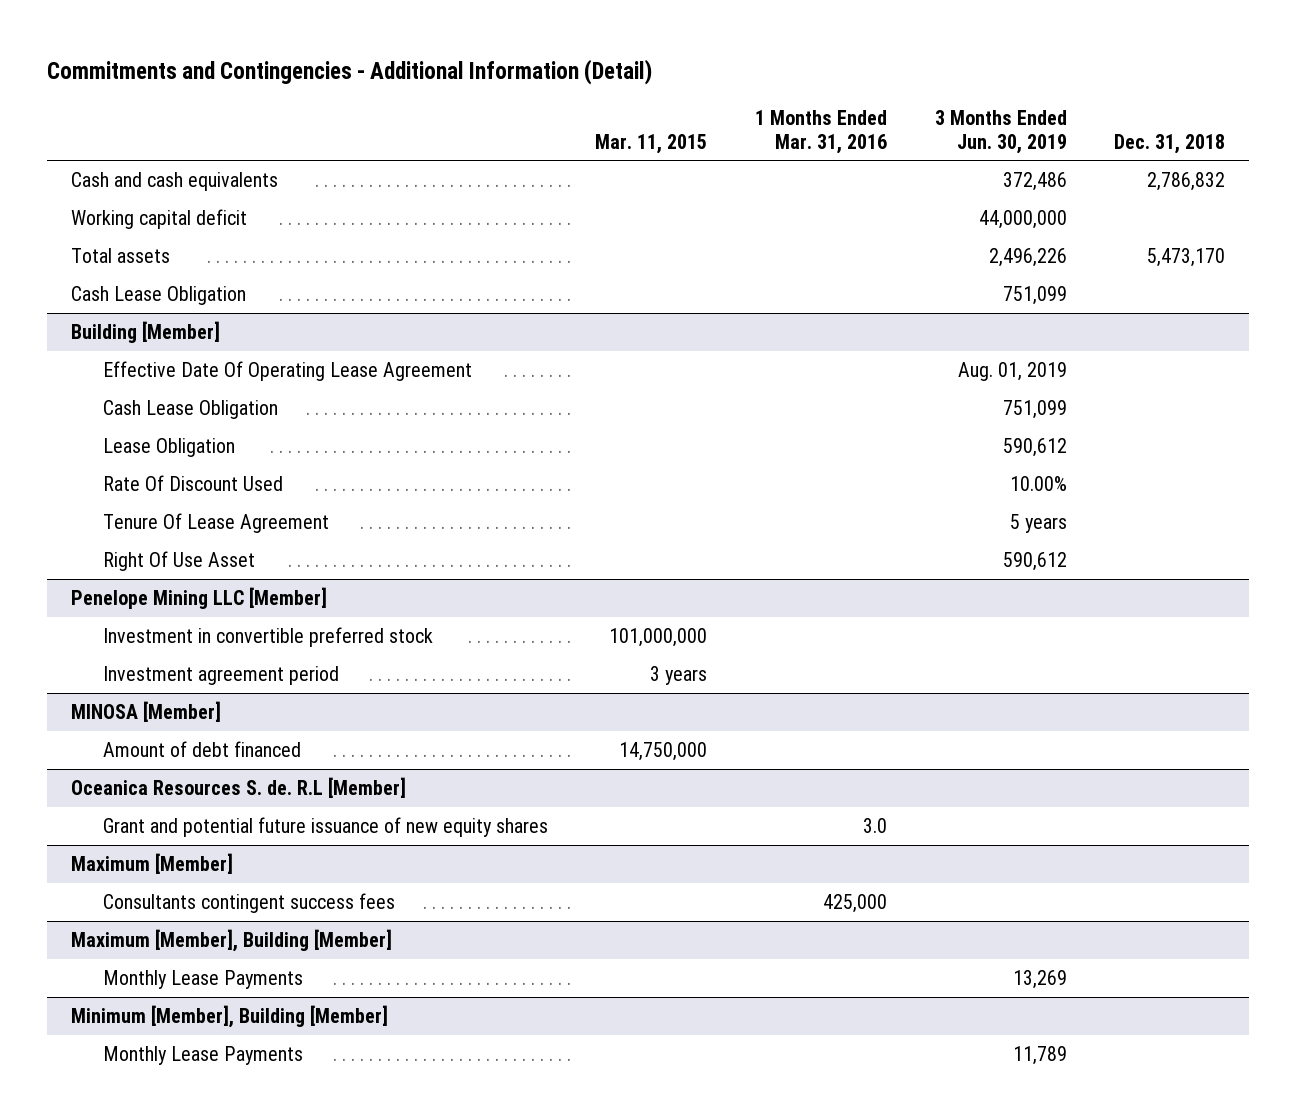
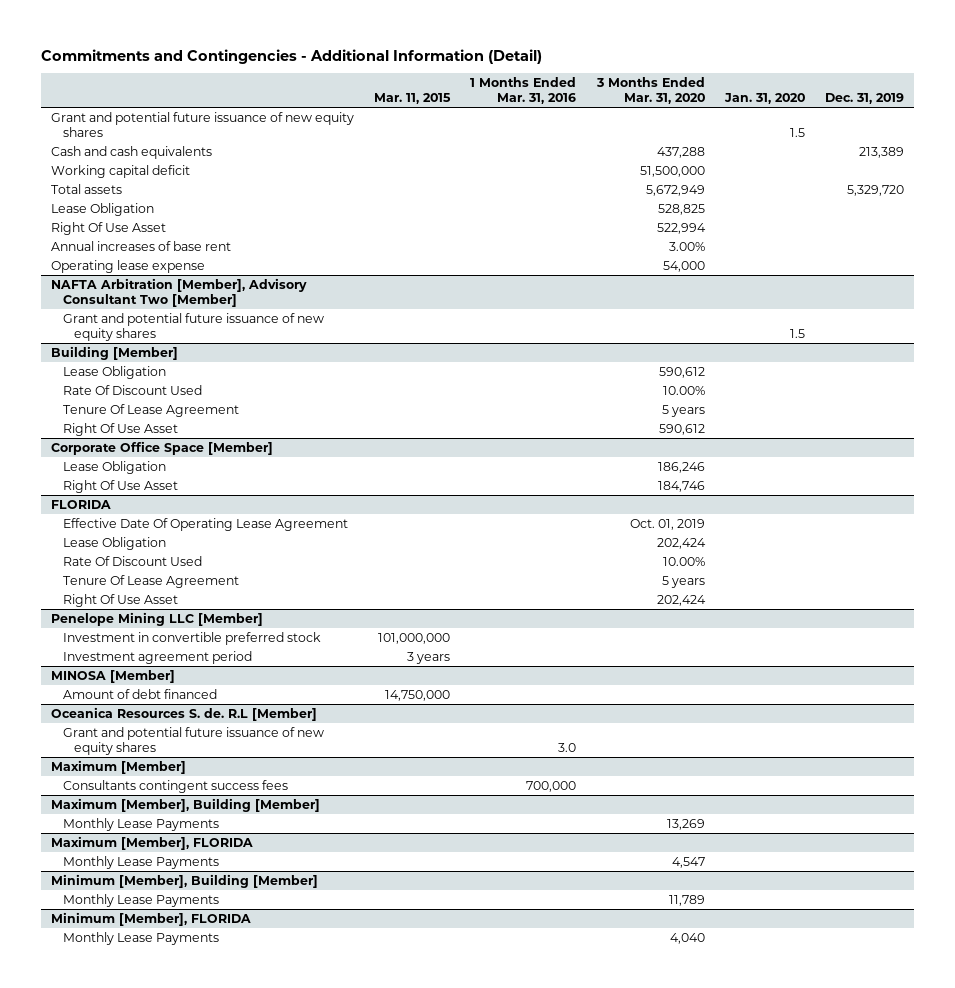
- | Mar. 11, 2015 | 1 Months Ended Mar. 31, 2016 | 3 Months Ended Jun. 30, 2019 | Dec. 31, 2018
+ | Mar. 11, 2015 | 1 Months Ended Mar. 31, 2016 | 3 Months Ended Mar. 31, 2020 | Jan. 31, 2020 | Dec. 31, 2019
+ Grant and potential future issuance of new equity shares | | | | 1.5 |
- Cash Lease Obligation | | | 751,099 |
+ Lease Obligation | | | 528,825 | |
+ Right Of Use Asset | | | 522,994 | |
+ Annual increases of base rent | | | 3.00% | |
+ Operating lease expense | | | 54,000 | |
+ NAFTA Arbitration [Member], Advisory Consultant Two [Member]
+ Grant and potential future issuance of new equity shares | | | | 1.5 |
@ Building [Member]
- Effective Date Of Operating Lease Agreement | | | Aug. 01, 2019 |
- Cash Lease Obligation | | | 751,099 |
+ Corporate Office Space [Member]
+ Lease Obligation | | | 186,246 | |
+ Right Of Use Asset | | | 184,746 | |
+ FLORIDA
+ Effective Date Of Operating Lease Agreement | | | Oct. 01, 2019 | |
+ Lease Obligation | | | 202,424 | |
+ Rate Of Discount Used | | | 10.00% | |
+ Tenure Of Lease Agreement | | | 5 years | |
+ Right Of Use Asset | | | 202,424 | |
@ Maximum [Member]
- Consultants contingent success fees | | 425,000 | |
+ Consultants contingent success fees | | 700,000 | | |
+ Maximum [Member], FLORIDA
+ Monthly Lease Payments | | | 4,547 | |
+ Minimum [Member], FLORIDA
+ Monthly Lease Payments | | | 4,040 | |

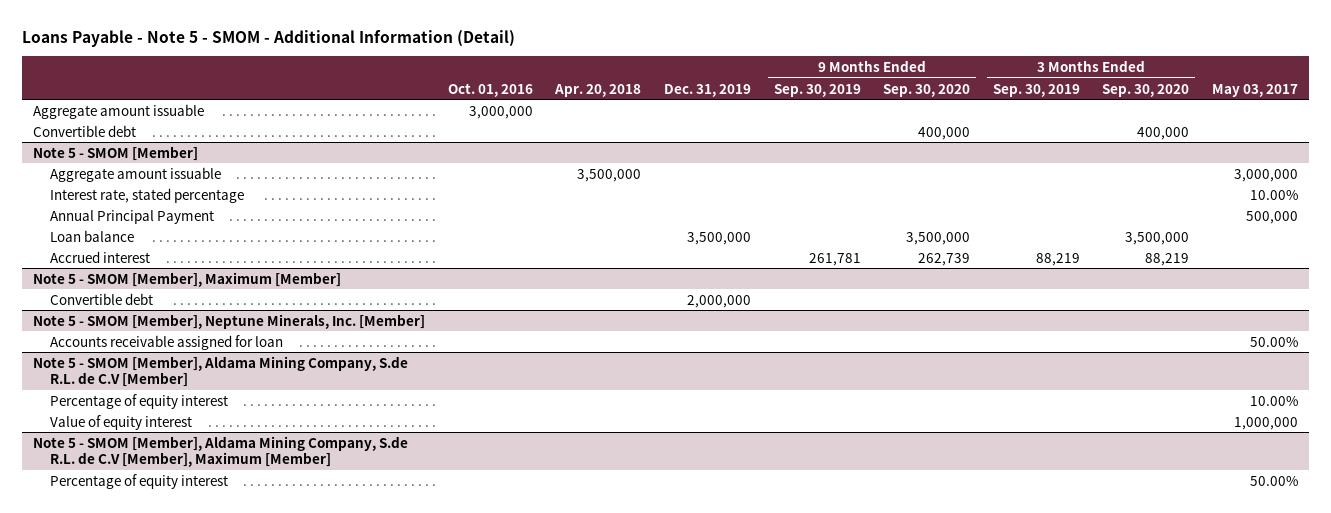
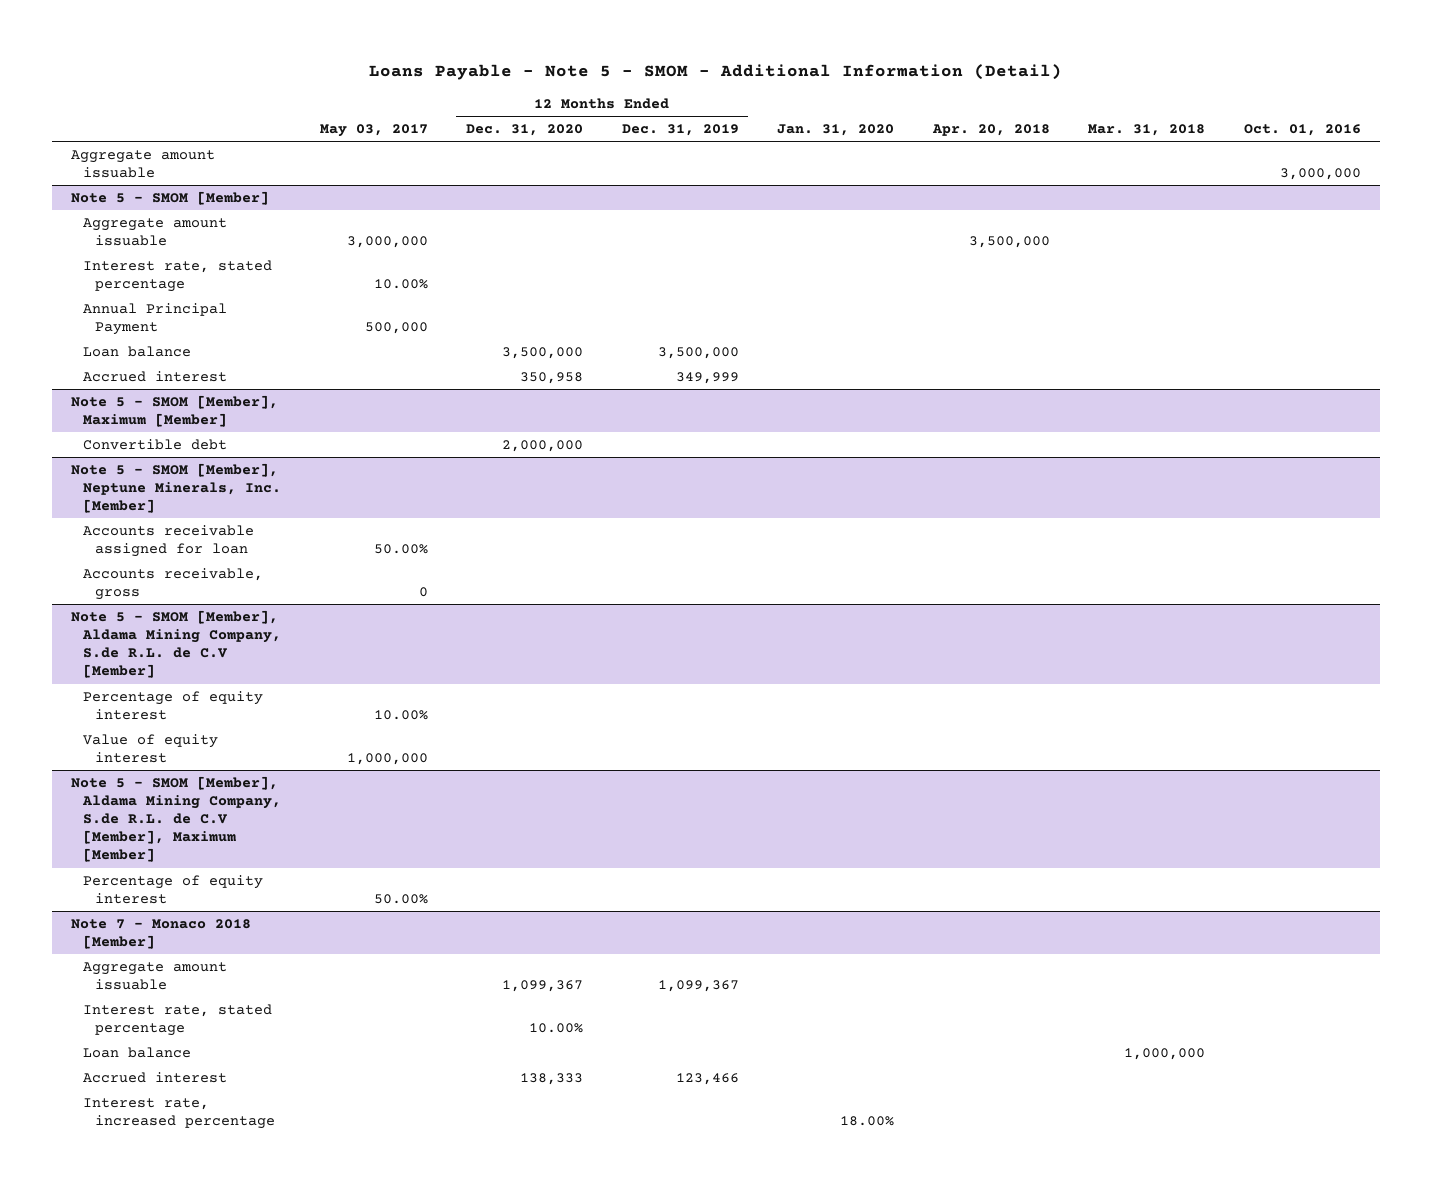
- | Oct. 01, 2016 | Apr. 20, 2018 | Dec. 31, 2019 | 9 Months Ended Sep. 30, 2019 | 9 Months Ended Sep. 30, 2020 | 3 Months Ended Sep. 30, 2019 | 3 Months Ended Sep. 30, 2020 | May 03, 2017
+ | May 03, 2017 | 12 Months Ended Dec. 31, 2020 | 12 Months Ended Dec. 31, 2019 | Jan. 31, 2020 | Apr. 20, 2018 | Mar. 31, 2018 | Oct. 01, 2016
- Convertible debt | | | | | 400,000 | | 400,000 |
@ Note 5 - SMOM [Member], Neptune Minerals, Inc. [Member]
+ Accounts receivable, gross | 0 | | | | | |
+ Note 7 - Monaco 2018 [Member]
+ Aggregate amount issuable | | 1,099,367 | 1,099,367 | | | |
+ Interest rate, stated percentage | | 10.00% | | | | |
+ Loan balance | | | | | | 1,000,000 |
+ Accrued interest | | 138,333 | 123,466 | | | |
+ Interest rate, increased percentage | | | | 18.00% | | |

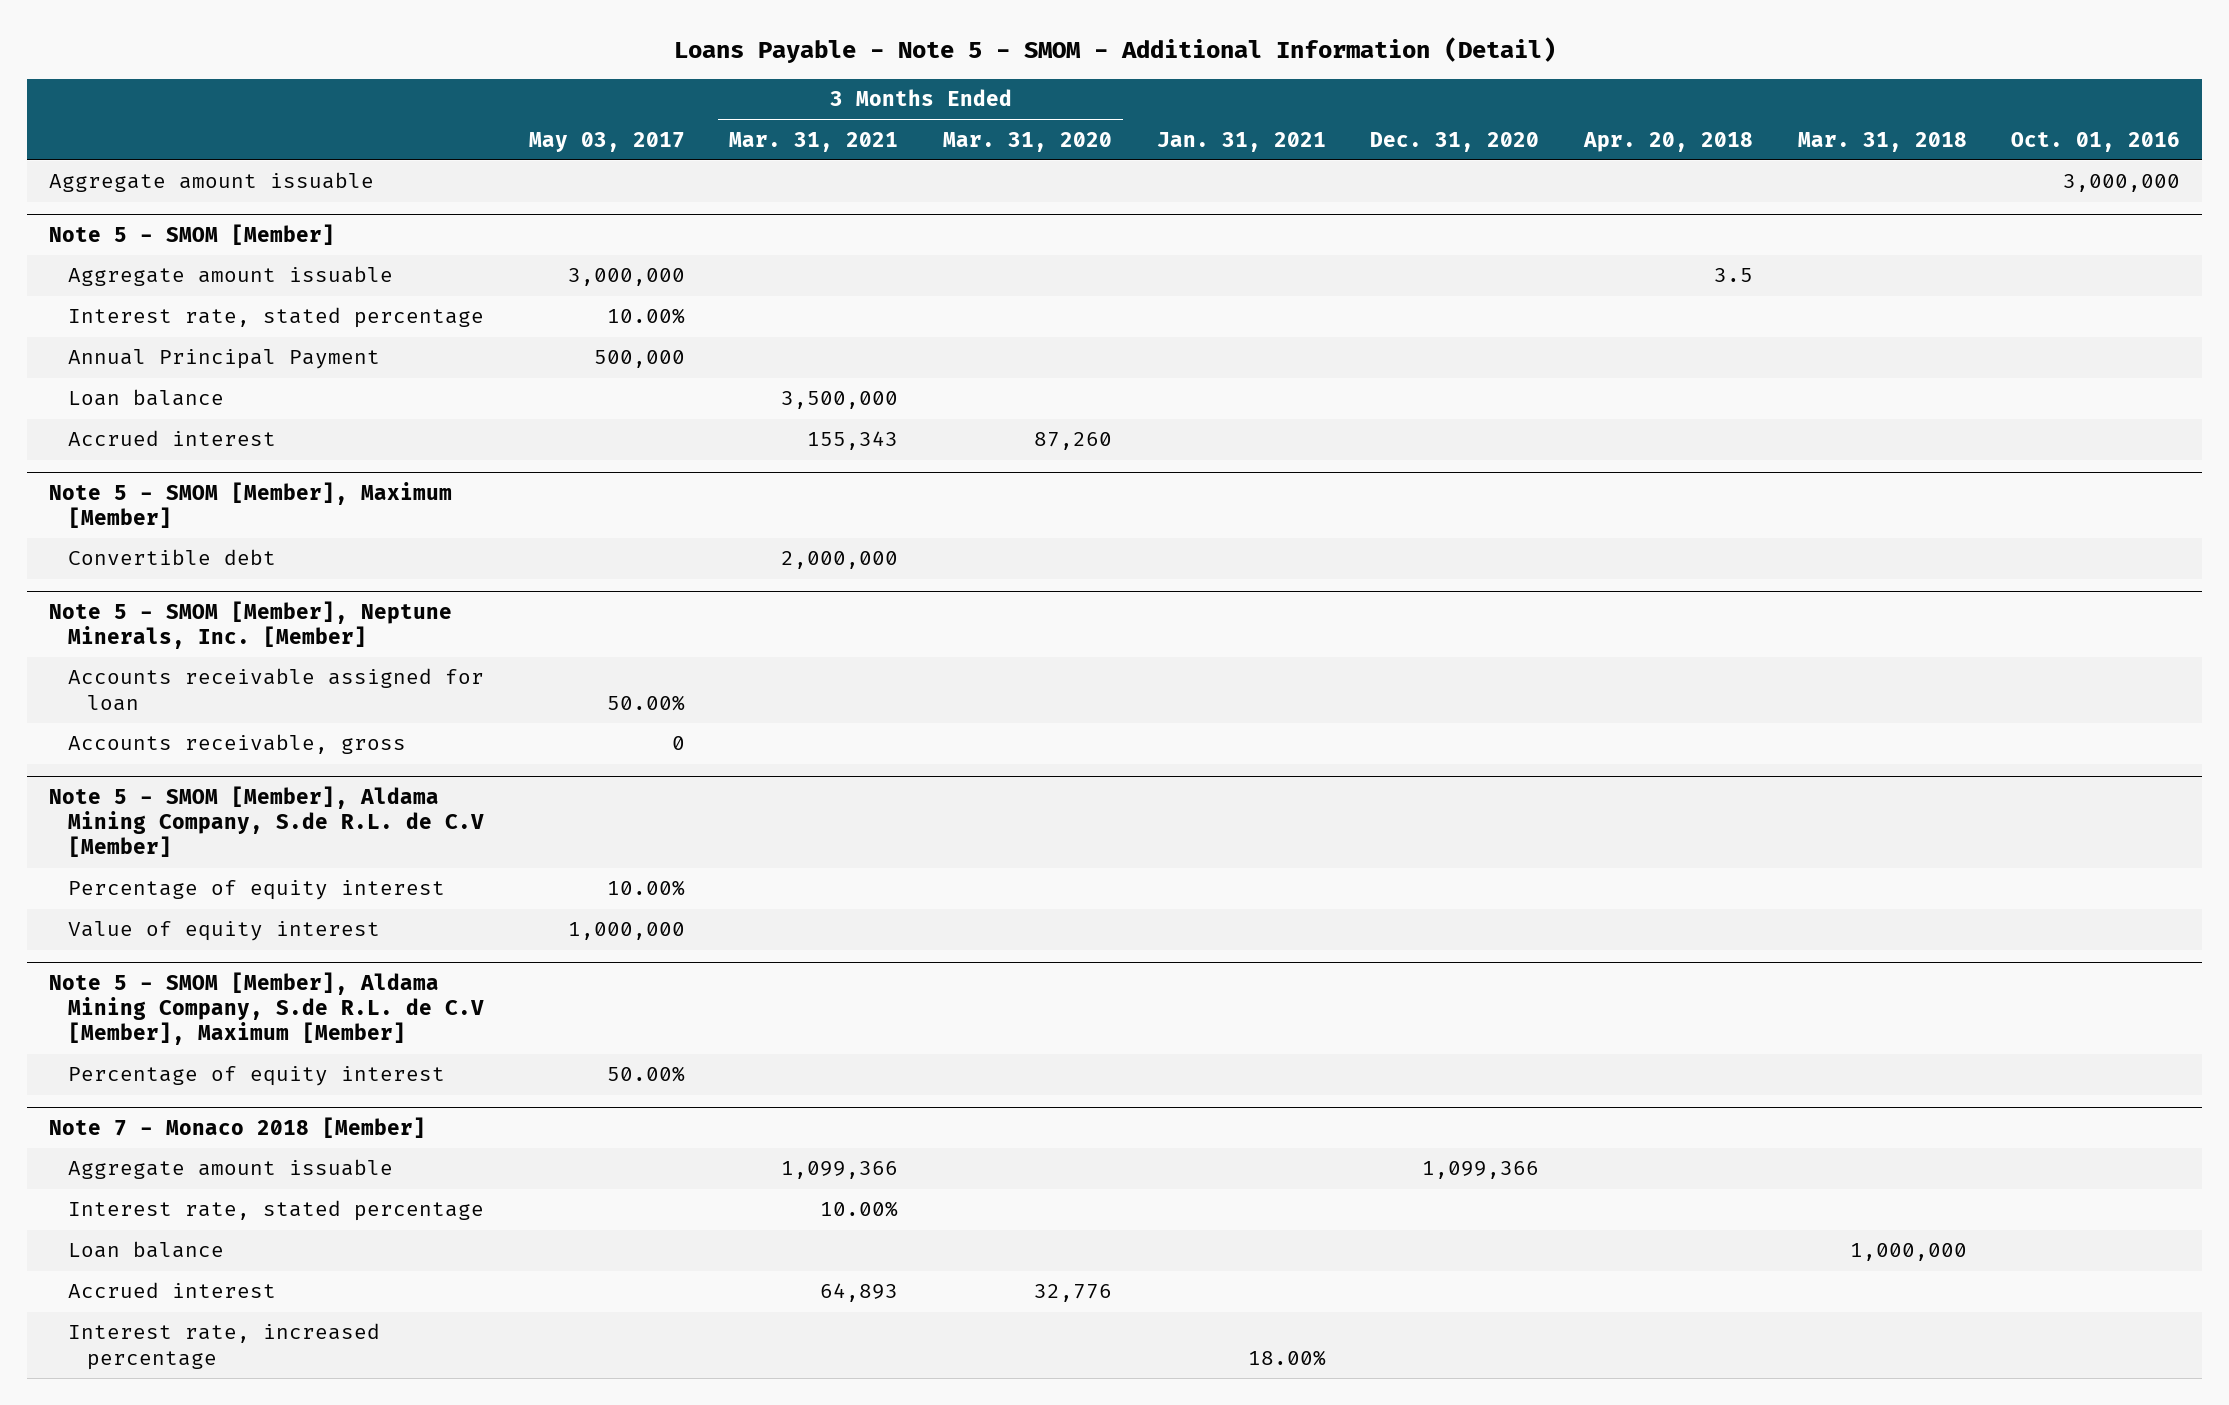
- | May 03, 2017 | 12 Months Ended Dec. 31, 2020 | 12 Months Ended Dec. 31, 2019 | Jan. 31, 2020 | Apr. 20, 2018 | Mar. 31, 2018 | Oct. 01, 2016
+ | May 03, 2017 | 3 Months Ended Mar. 31, 2021 | 3 Months Ended Mar. 31, 2020 | Jan. 31, 2021 | Dec. 31, 2020 | Apr. 20, 2018 | Mar. 31, 2018 | Oct. 01, 2016
@ Note 5 - SMOM [Member]
- Aggregate amount issuable | 3,000,000 | | | | 3,500,000 | |
+ Aggregate amount issuable | 3,000,000 | | | | | 3.5 | |

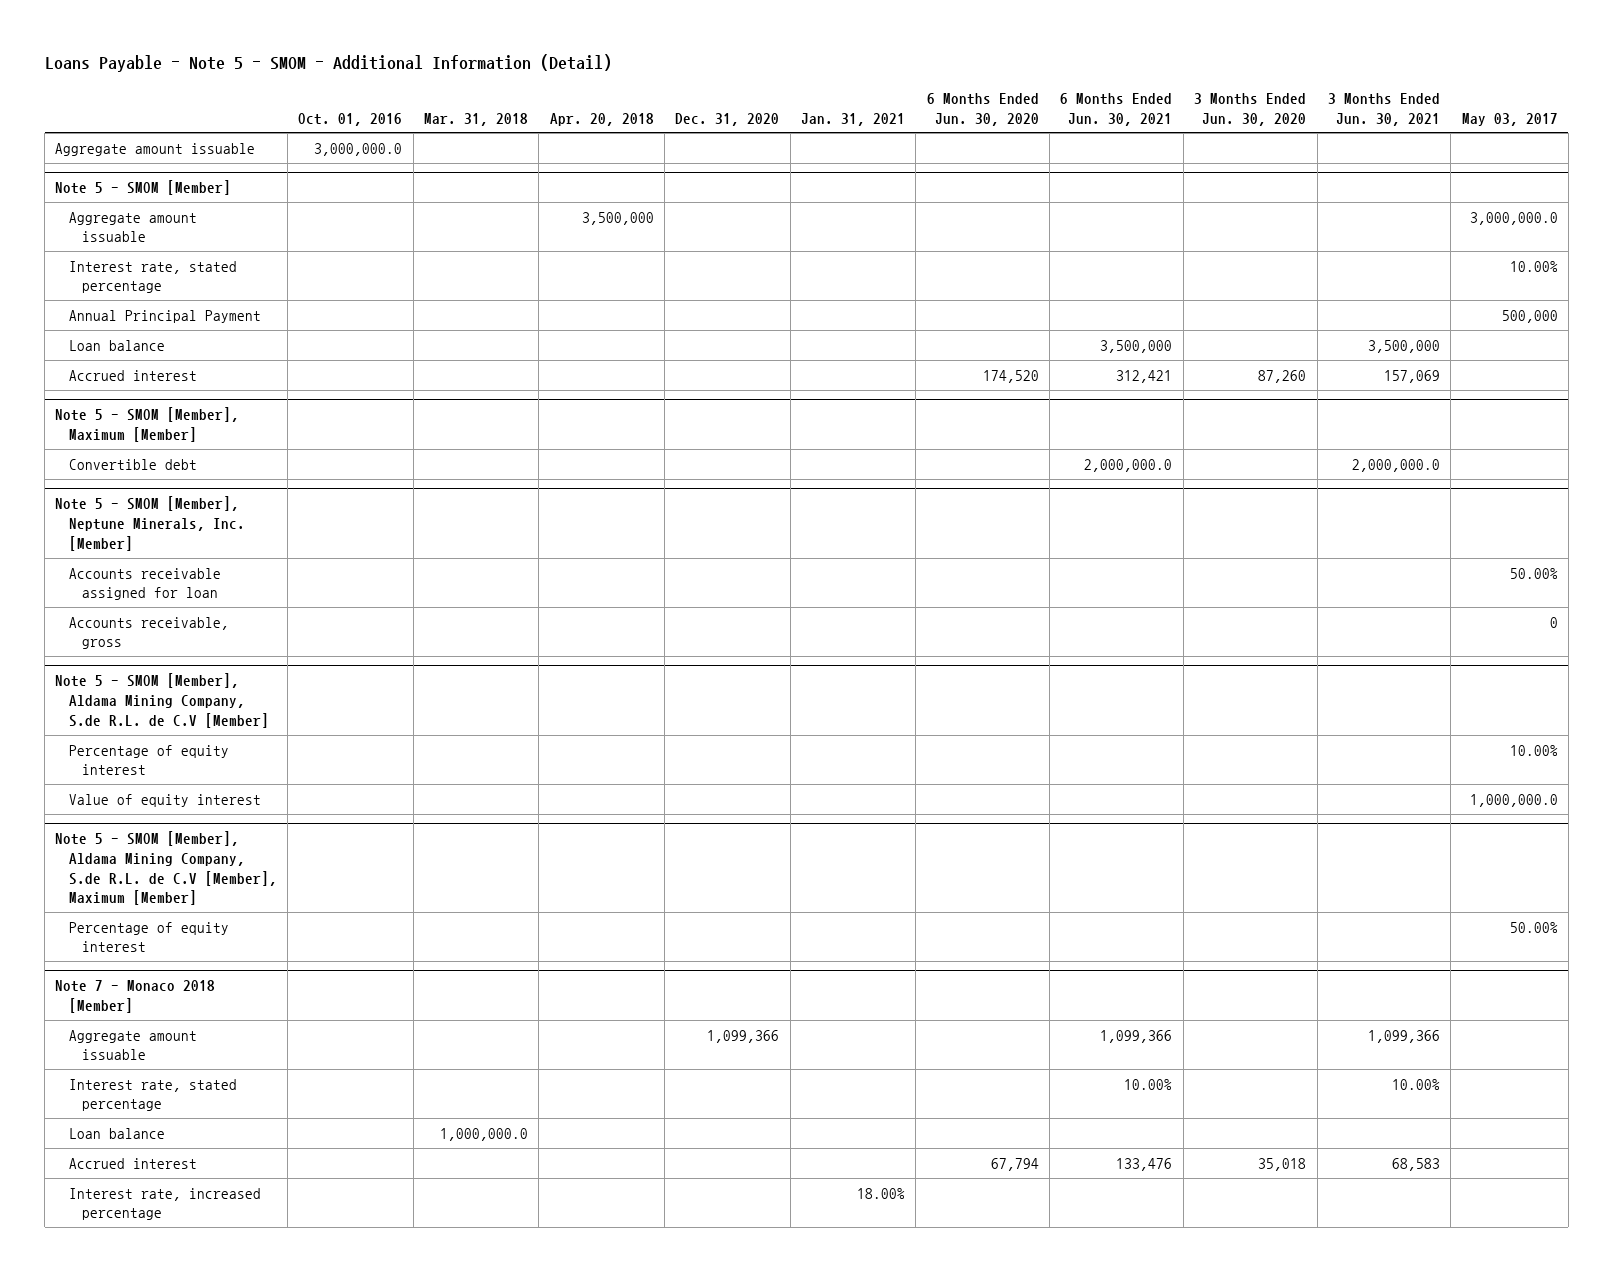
- | May 03, 2017 | 3 Months Ended Mar. 31, 2021 | 3 Months Ended Mar. 31, 2020 | Jan. 31, 2021 | Dec. 31, 2020 | Apr. 20, 2018 | Mar. 31, 2018 | Oct. 01, 2016
+ | Oct. 01, 2016 | Mar. 31, 2018 | Apr. 20, 2018 | Dec. 31, 2020 | Jan. 31, 2021 | 6 Months Ended Jun. 30, 2020 | 6 Months Ended Jun. 30, 2021 | 3 Months Ended Jun. 30, 2020 | 3 Months Ended Jun. 30, 2021 | May 03, 2017
- Aggregate amount issuable | | | | | | | | 3,000,000
+ Aggregate amount issuable | 3,000,000.0 | | | | | | | | |
@ Note 5 - SMOM [Member]
- Aggregate amount issuable | 3,000,000 | | | | | 3.5 | |
+ Aggregate amount issuable | | | 3,500,000 | | | | | | | 3,000,000.0
@ Note 5 - SMOM [Member], Aldama Mining Company, S.de R.L. de C.V [Member]
- Value of equity interest | 1,000,000 | | | | | | |
+ Value of equity interest | | | | | | | | | | 1,000,000.0
@ Note 7 - Monaco 2018 [Member]
- Loan balance | | | | | | | 1,000,000 |
+ Loan balance | | 1,000,000.0 | | | | | | | |

